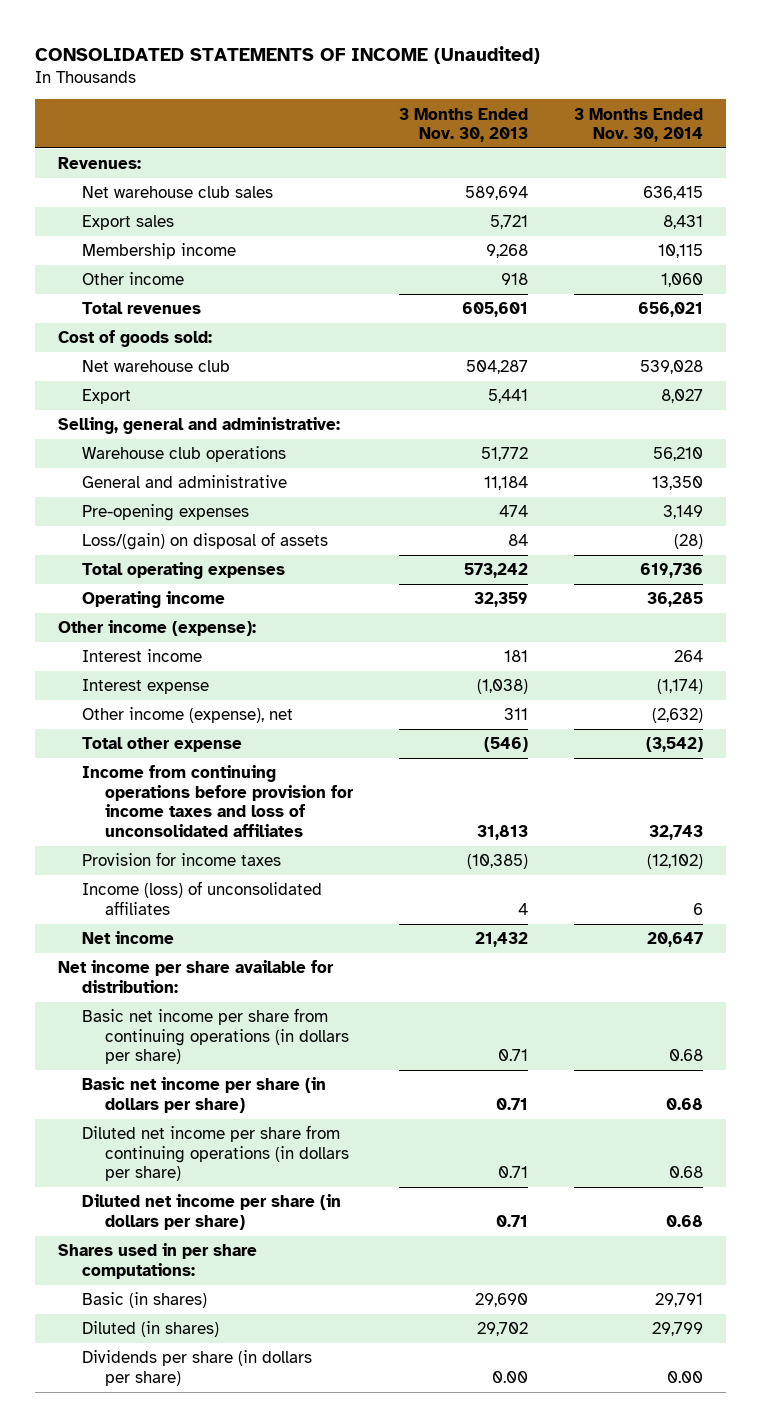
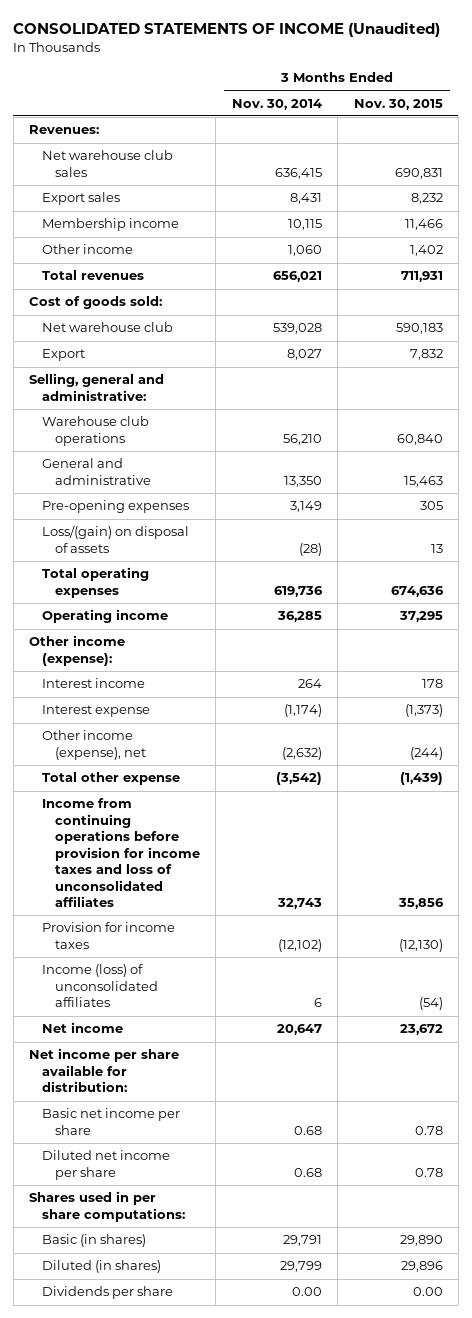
- | 3 Months Ended Nov. 30, 2013 | 3 Months Ended Nov. 30, 2014
+ | 3 Months Ended Nov. 30, 2014 | 3 Months Ended Nov. 30, 2015
- Basic net income per share from continuing operations (in dollars per share) | 0.71 | 0.68
- Basic net income per share (in dollars per share) | 0.71 | 0.68
- Diluted net income per share from continuing operations (in dollars per share) | 0.71 | 0.68
- Diluted net income per share (in dollars per share) | 0.71 | 0.68
+ Basic net income per share | 0.68 | 0.78
+ Diluted net income per share | 0.68 | 0.78
- Dividends per share (in dollars per share) | 0.00 | 0.00
+ Dividends per share | 0.00 | 0.00

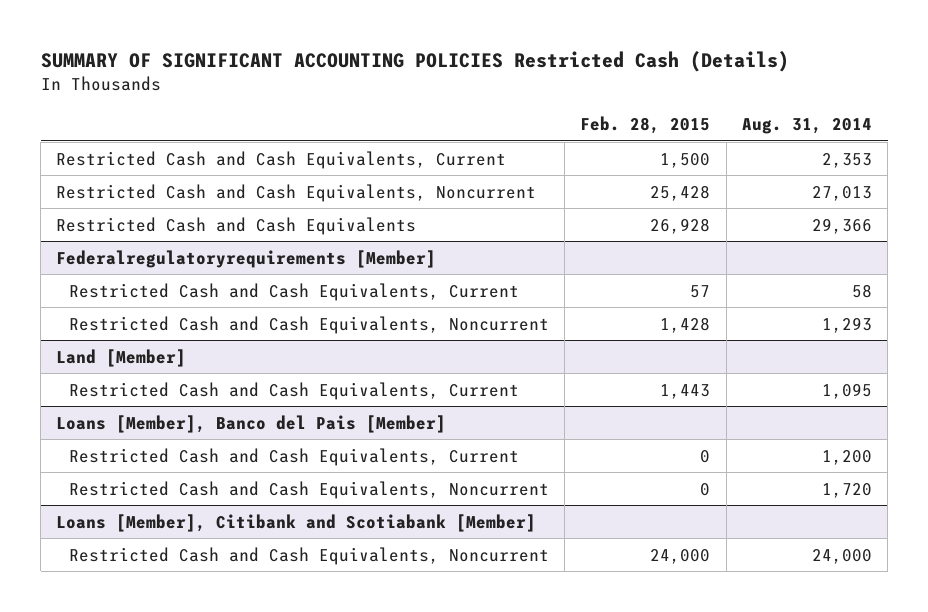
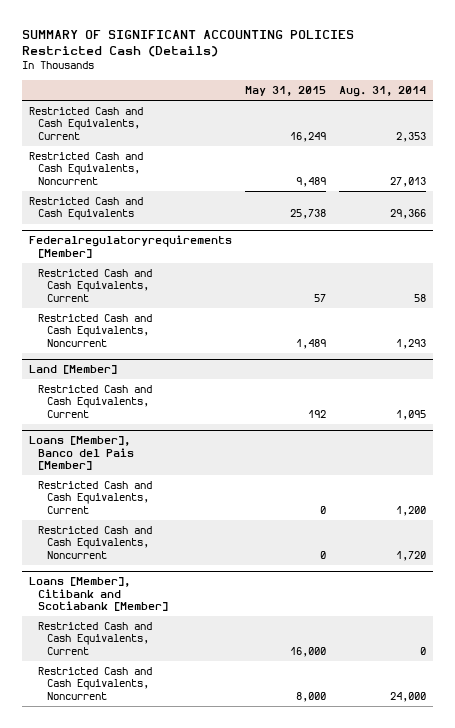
- | Feb. 28, 2015 | Aug. 31, 2014
+ | May 31, 2015 | Aug. 31, 2014
@ Loans [Member], Citibank and Scotiabank [Member]
+ Restricted Cash and Cash Equivalents, Current | 16,000 | 0

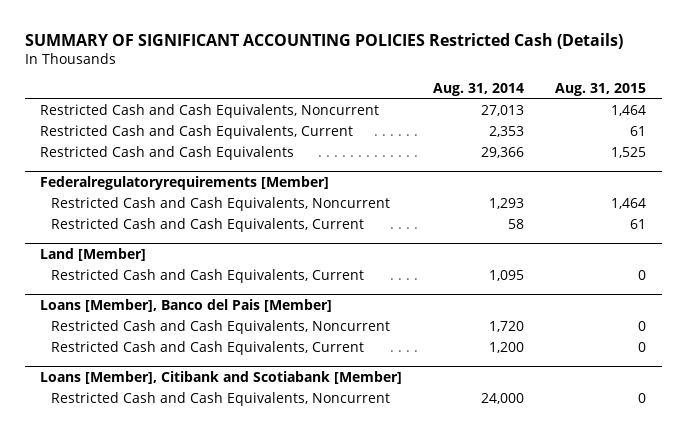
- | May 31, 2015 | Aug. 31, 2014
+ | Aug. 31, 2014 | Aug. 31, 2015
moved down: Restricted Cash and Cash Equivalents, Current | 2,353 | 61
@ Federalregulatoryrequirements [Member]
moved down: Restricted Cash and Cash Equivalents, Current | 58 | 61
@ Loans [Member], Banco del Pais [Member]
moved down: Restricted Cash and Cash Equivalents, Current | 1,200 | 0
@ Loans [Member], Citibank and Scotiabank [Member]
- Restricted Cash and Cash Equivalents, Current | 16,000 | 0

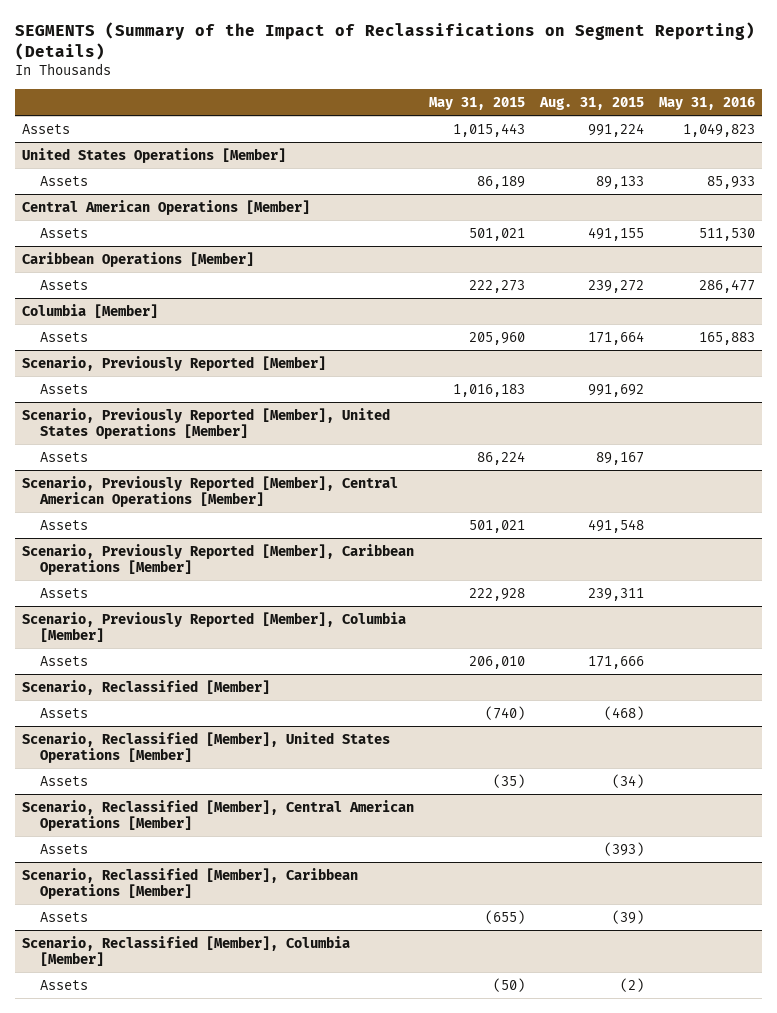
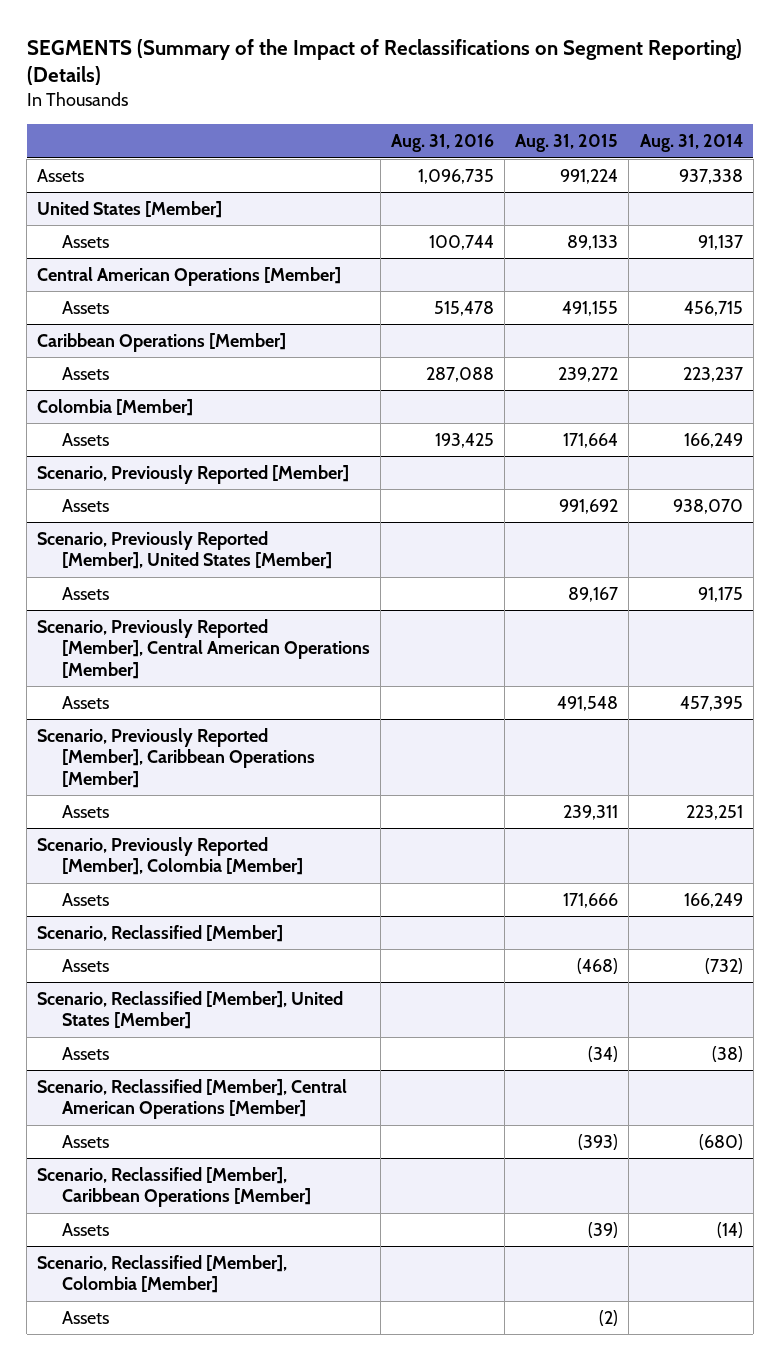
- | May 31, 2015 | Aug. 31, 2015 | May 31, 2016
+ | Aug. 31, 2016 | Aug. 31, 2015 | Aug. 31, 2014
- United States Operations [Member]
+ United States [Member]
- Columbia [Member]
+ Colombia [Member]
- Scenario, Previously Reported [Member], United States Operations [Member]
+ Scenario, Previously Reported [Member], United States [Member]
- Scenario, Previously Reported [Member], Columbia [Member]
+ Scenario, Previously Reported [Member], Colombia [Member]
- Scenario, Reclassified [Member], United States Operations [Member]
+ Scenario, Reclassified [Member], United States [Member]
- Scenario, Reclassified [Member], Columbia [Member]
+ Scenario, Reclassified [Member], Colombia [Member]

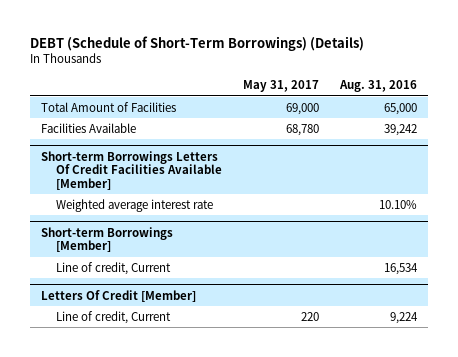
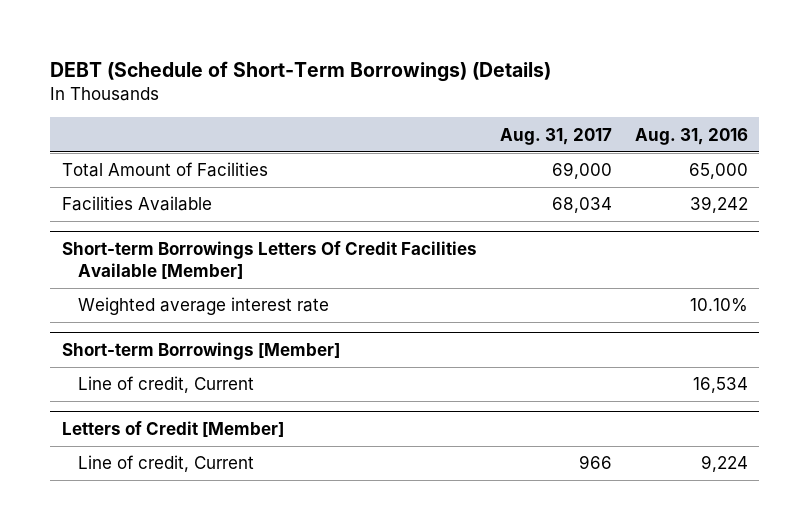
- | May 31, 2017 | Aug. 31, 2016
+ | Aug. 31, 2017 | Aug. 31, 2016
- Letters Of Credit [Member]
+ Letters of Credit [Member]

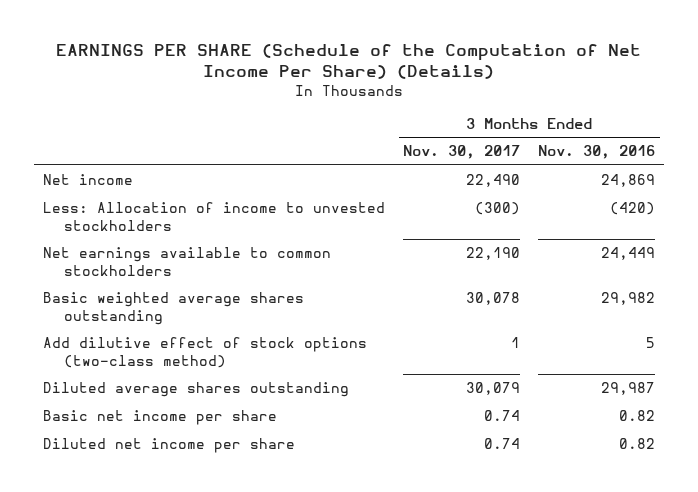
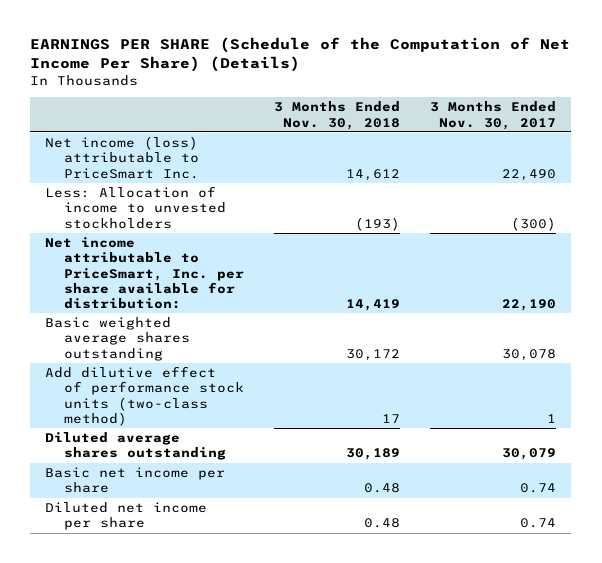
- | 3 Months Ended Nov. 30, 2017 | 3 Months Ended Nov. 30, 2016
+ | 3 Months Ended Nov. 30, 2018 | 3 Months Ended Nov. 30, 2017
- Net income | 22,490 | 24,869
+ Net income (loss) attributable to PriceSmart Inc. | 14,612 | 22,490
- Net earnings available to common stockholders | 22,190 | 24,449
+ Net income attributable to PriceSmart, Inc. per share available for distribution: | 14,419 | 22,190
- Add dilutive effect of stock options (two-class method) | 1 | 5
+ Add dilutive effect of performance stock units (two-class method) | 17 | 1

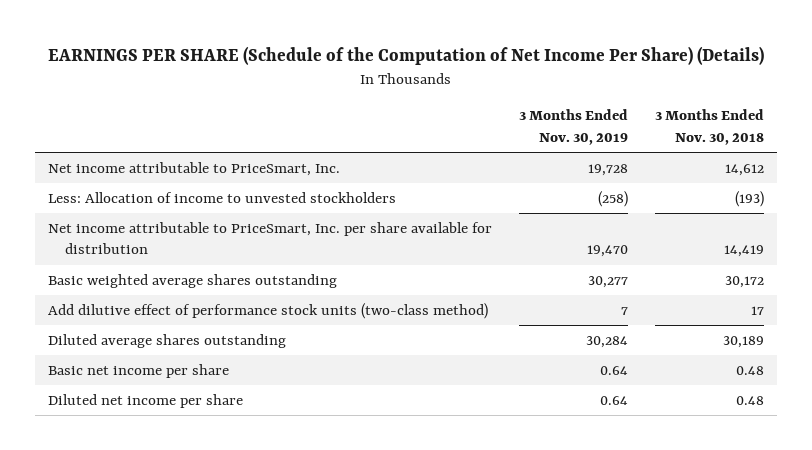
- | 3 Months Ended Nov. 30, 2018 | 3 Months Ended Nov. 30, 2017
+ | 3 Months Ended Nov. 30, 2019 | 3 Months Ended Nov. 30, 2018
- Net income (loss) attributable to PriceSmart Inc. | 14,612 | 22,490
+ Net income attributable to PriceSmart, Inc. | 19,728 | 14,612
- Net income attributable to PriceSmart, Inc. per share available for distribution: | 14,419 | 22,190
+ Net income attributable to PriceSmart, Inc. per share available for distribution | 19,470 | 14,419

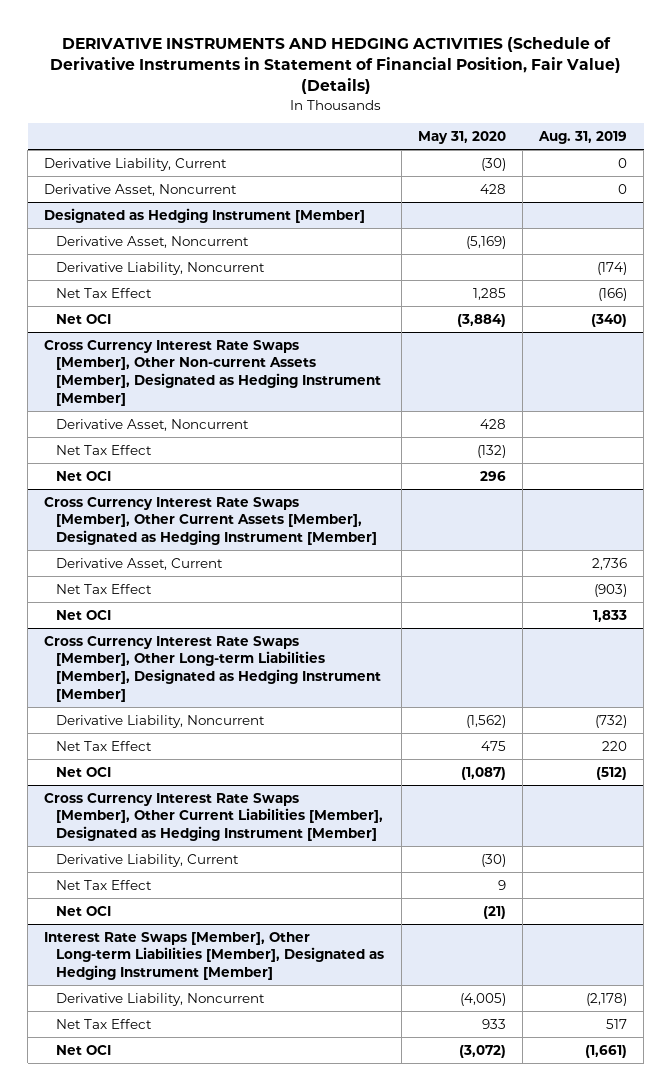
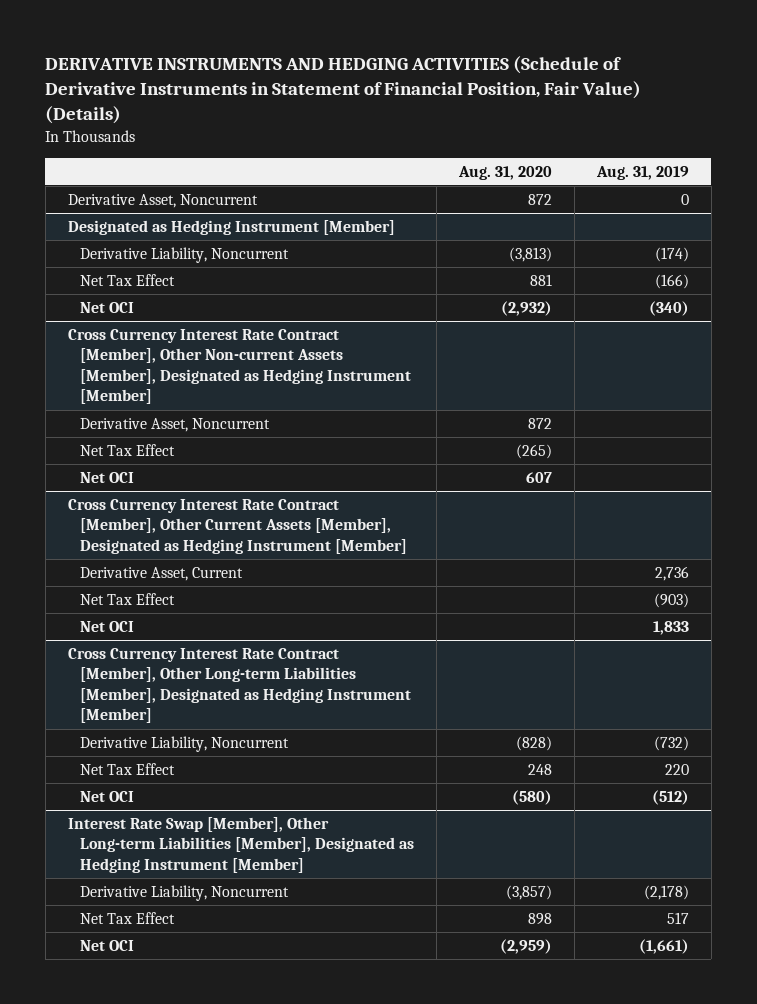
- | May 31, 2020 | Aug. 31, 2019
+ | Aug. 31, 2020 | Aug. 31, 2019
- Derivative Liability, Current | (30) | 0
@ Designated as Hedging Instrument [Member]
- Derivative Asset, Noncurrent | (5,169) |
- Cross Currency Interest Rate Swaps [Member], Other Non-current Assets [Member], Designated as Hedging Instrument [Member]
+ Cross Currency Interest Rate Contract [Member], Other Non-current Assets [Member], Designated as Hedging Instrument [Member]
- Cross Currency Interest Rate Swaps [Member], Other Current Assets [Member], Designated as Hedging Instrument [Member]
+ Cross Currency Interest Rate Contract [Member], Other Current Assets [Member], Designated as Hedging Instrument [Member]
- Cross Currency Interest Rate Swaps [Member], Other Long-term Liabilities [Member], Designated as Hedging Instrument [Member]
+ Cross Currency Interest Rate Contract [Member], Other Long-term Liabilities [Member], Designated as Hedging Instrument [Member]
- Cross Currency Interest Rate Swaps [Member], Other Current Liabilities [Member], Designated as Hedging Instrument [Member]
- Derivative Liability, Current | (30) |
- Net Tax Effect | 9 |
- Net OCI | (21) |
- Interest Rate Swaps [Member], Other Long-term Liabilities [Member], Designated as Hedging Instrument [Member]
+ Interest Rate Swap [Member], Other Long-term Liabilities [Member], Designated as Hedging Instrument [Member]

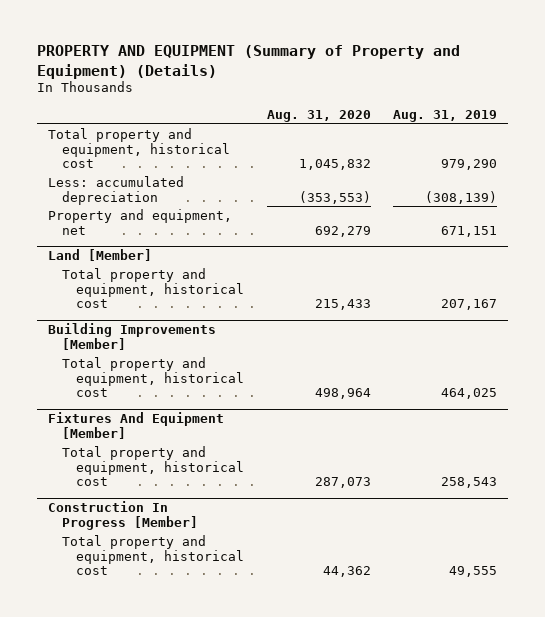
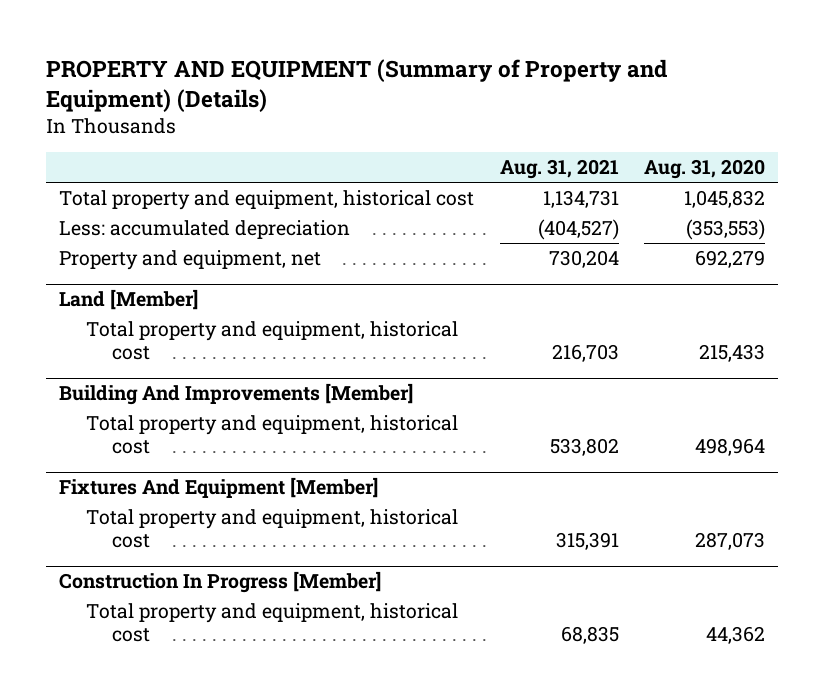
- | Aug. 31, 2020 | Aug. 31, 2019
+ | Aug. 31, 2021 | Aug. 31, 2020
- Building Improvements [Member]
+ Building And Improvements [Member]

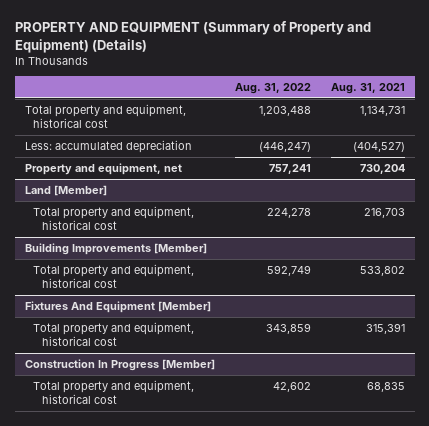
- | Aug. 31, 2021 | Aug. 31, 2020
+ | Aug. 31, 2022 | Aug. 31, 2021
- Building And Improvements [Member]
+ Building Improvements [Member]

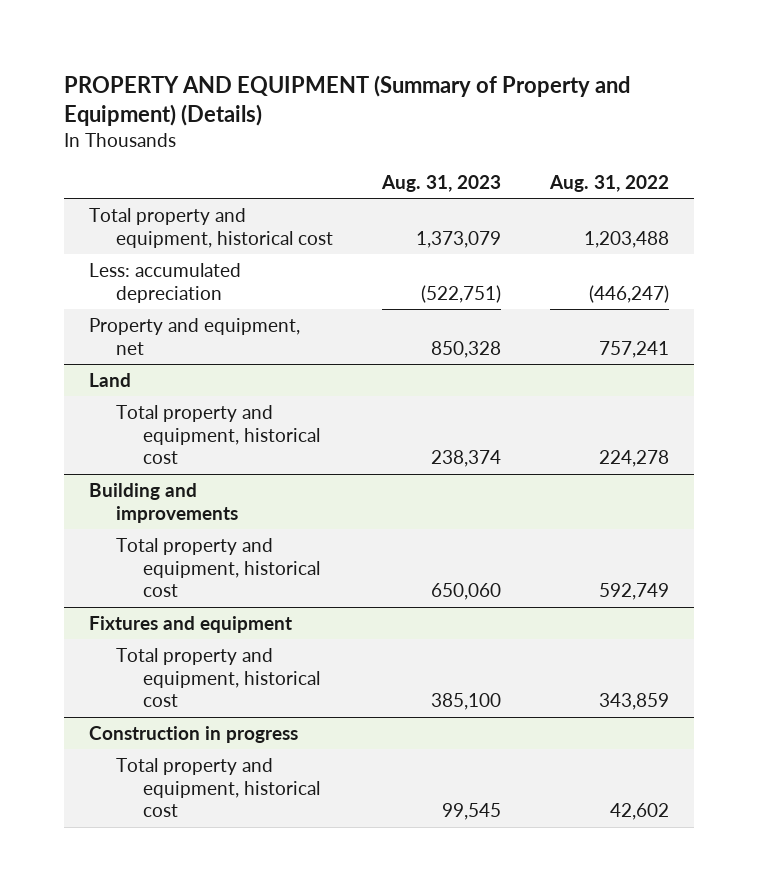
- | Aug. 31, 2022 | Aug. 31, 2021
+ | Aug. 31, 2023 | Aug. 31, 2022
- Land [Member]
+ Land
- Building Improvements [Member]
+ Building and improvements
- Fixtures And Equipment [Member]
+ Fixtures and equipment
- Construction In Progress [Member]
+ Construction in progress

